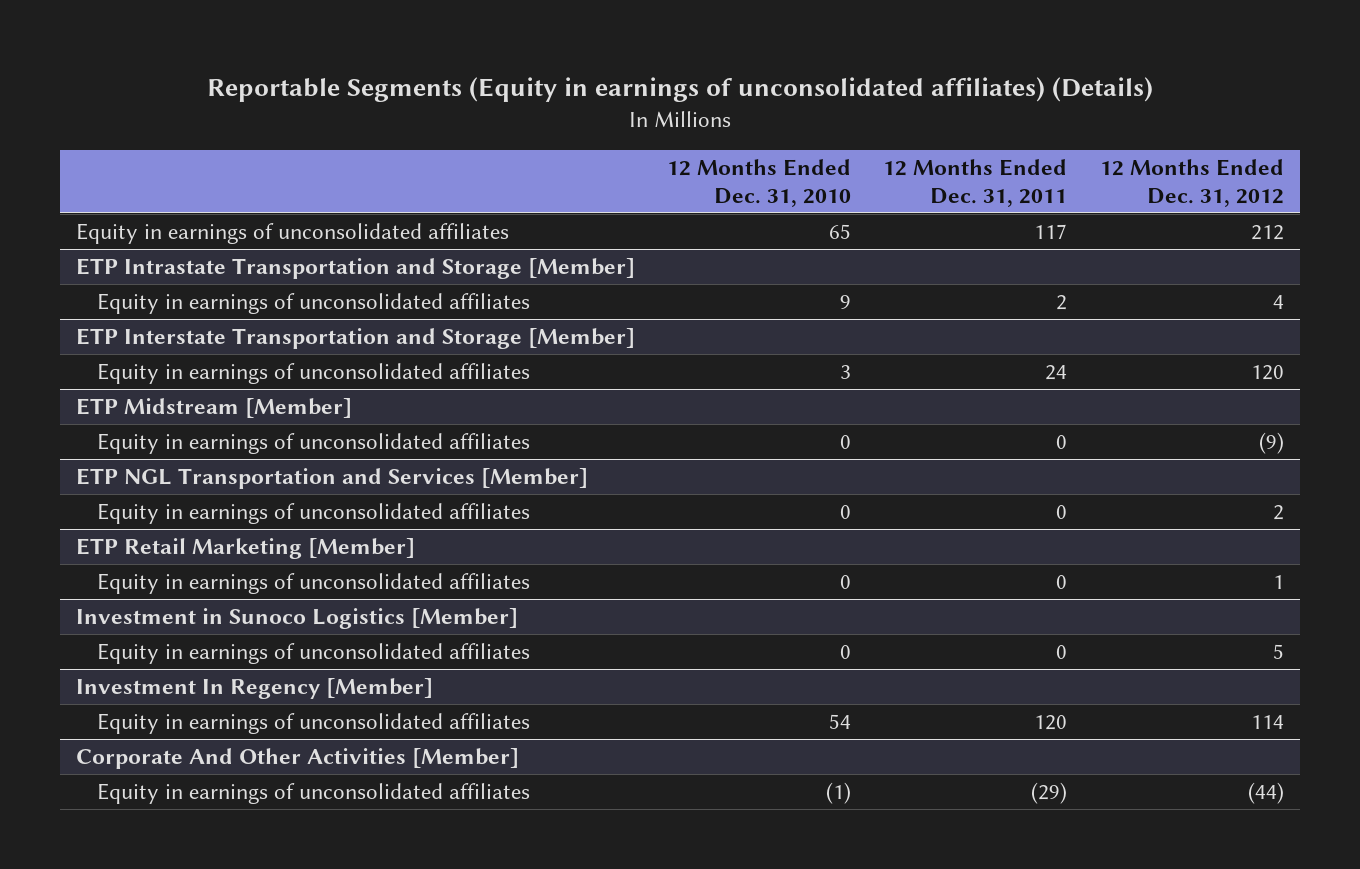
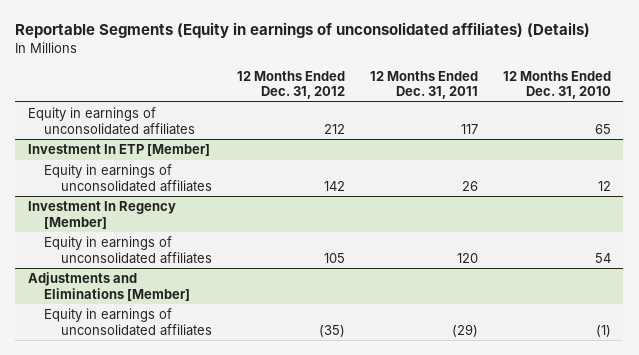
- | 12 Months Ended Dec. 31, 2010 | 12 Months Ended Dec. 31, 2011 | 12 Months Ended Dec. 31, 2012
+ | 12 Months Ended Dec. 31, 2012 | 12 Months Ended Dec. 31, 2011 | 12 Months Ended Dec. 31, 2010
- ETP Intrastate Transportation and Storage [Member]
- Equity in earnings of unconsolidated affiliates | 9 | 2 | 4
- ETP Interstate Transportation and Storage [Member]
- Equity in earnings of unconsolidated affiliates | 3 | 24 | 120
- ETP Midstream [Member]
- Equity in earnings of unconsolidated affiliates | 0 | 0 | (9)
- ETP NGL Transportation and Services [Member]
- Equity in earnings of unconsolidated affiliates | 0 | 0 | 2
- ETP Retail Marketing [Member]
- Equity in earnings of unconsolidated affiliates | 0 | 0 | 1
- Investment in Sunoco Logistics [Member]
- Equity in earnings of unconsolidated affiliates | 0 | 0 | 5
+ Investment In ETP [Member]
+ Equity in earnings of unconsolidated affiliates | 142 | 26 | 12
@ Investment In Regency [Member]
- Equity in earnings of unconsolidated affiliates | 54 | 120 | 114
- Corporate And Other Activities [Member]
- Equity in earnings of unconsolidated affiliates | (1) | (29) | (44)
@ Investment In Regency [Member]
+ Equity in earnings of unconsolidated affiliates | 105 | 120 | 54
+ Adjustments and Eliminations [Member]
+ Equity in earnings of unconsolidated affiliates | (35) | (29) | (1)

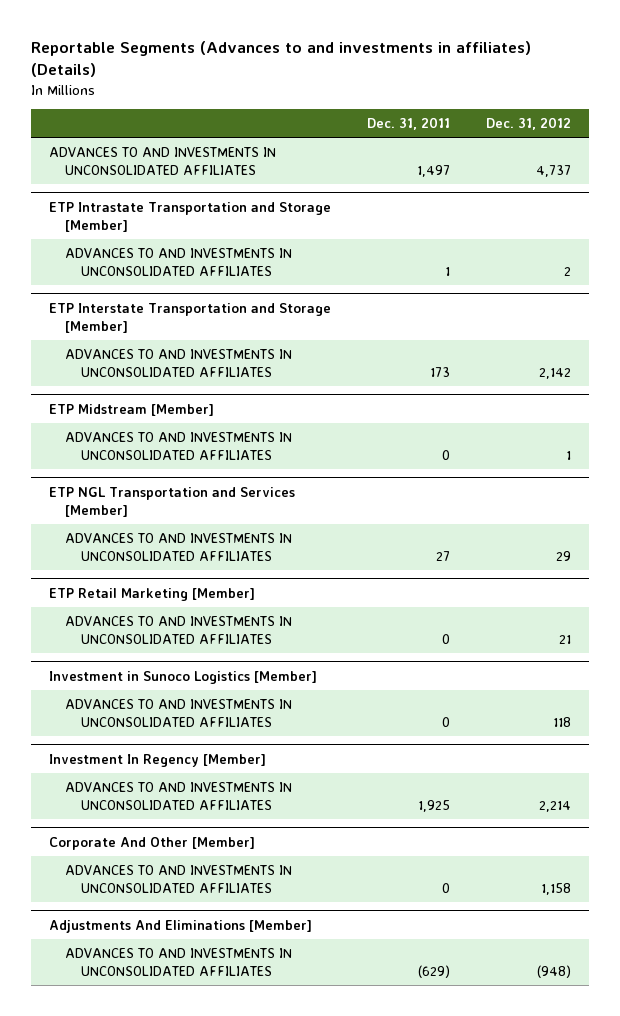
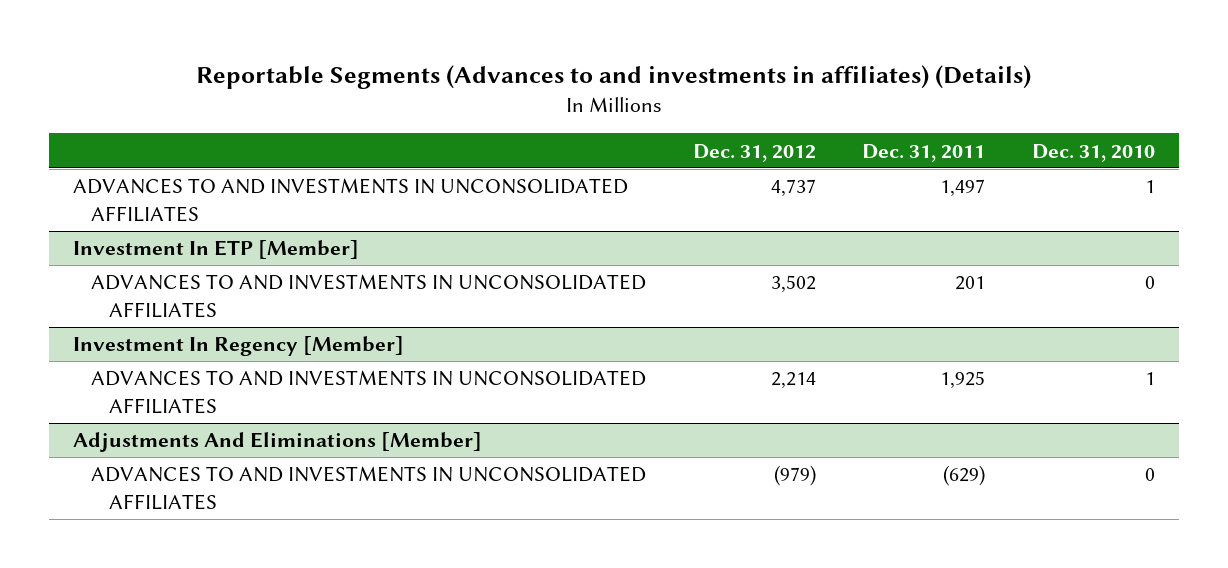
- | Dec. 31, 2011 | Dec. 31, 2012
+ | Dec. 31, 2012 | Dec. 31, 2011 | Dec. 31, 2010
- ETP Intrastate Transportation and Storage [Member]
- ADVANCES TO AND INVESTMENTS IN UNCONSOLIDATED AFFILIATES | 1 | 2
- ETP Interstate Transportation and Storage [Member]
- ADVANCES TO AND INVESTMENTS IN UNCONSOLIDATED AFFILIATES | 173 | 2,142
- ETP Midstream [Member]
- ADVANCES TO AND INVESTMENTS IN UNCONSOLIDATED AFFILIATES | 0 | 1
- ETP NGL Transportation and Services [Member]
- ADVANCES TO AND INVESTMENTS IN UNCONSOLIDATED AFFILIATES | 27 | 29
- ETP Retail Marketing [Member]
- ADVANCES TO AND INVESTMENTS IN UNCONSOLIDATED AFFILIATES | 0 | 21
- Investment in Sunoco Logistics [Member]
- ADVANCES TO AND INVESTMENTS IN UNCONSOLIDATED AFFILIATES | 0 | 118
+ Investment In ETP [Member]
+ ADVANCES TO AND INVESTMENTS IN UNCONSOLIDATED AFFILIATES | 3,502 | 201 | 0
- Corporate And Other [Member]
- ADVANCES TO AND INVESTMENTS IN UNCONSOLIDATED AFFILIATES | 0 | 1,158
@ Adjustments And Eliminations [Member]
- ADVANCES TO AND INVESTMENTS IN UNCONSOLIDATED AFFILIATES | (629) | (948)
+ ADVANCES TO AND INVESTMENTS IN UNCONSOLIDATED AFFILIATES | (979) | (629) | 0

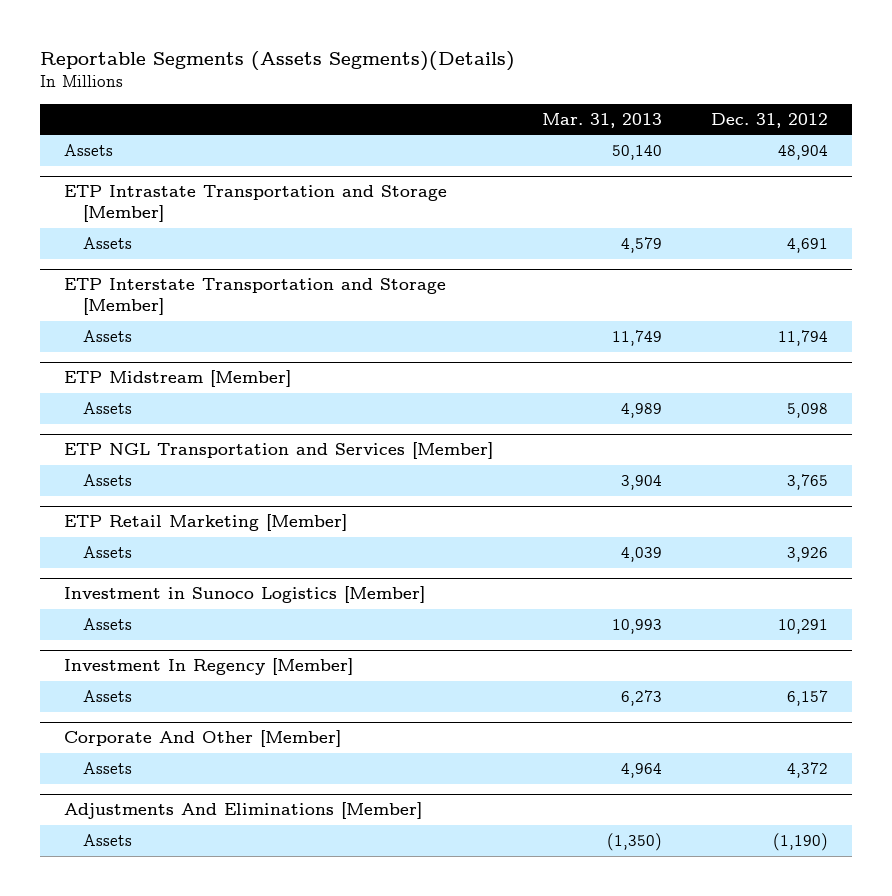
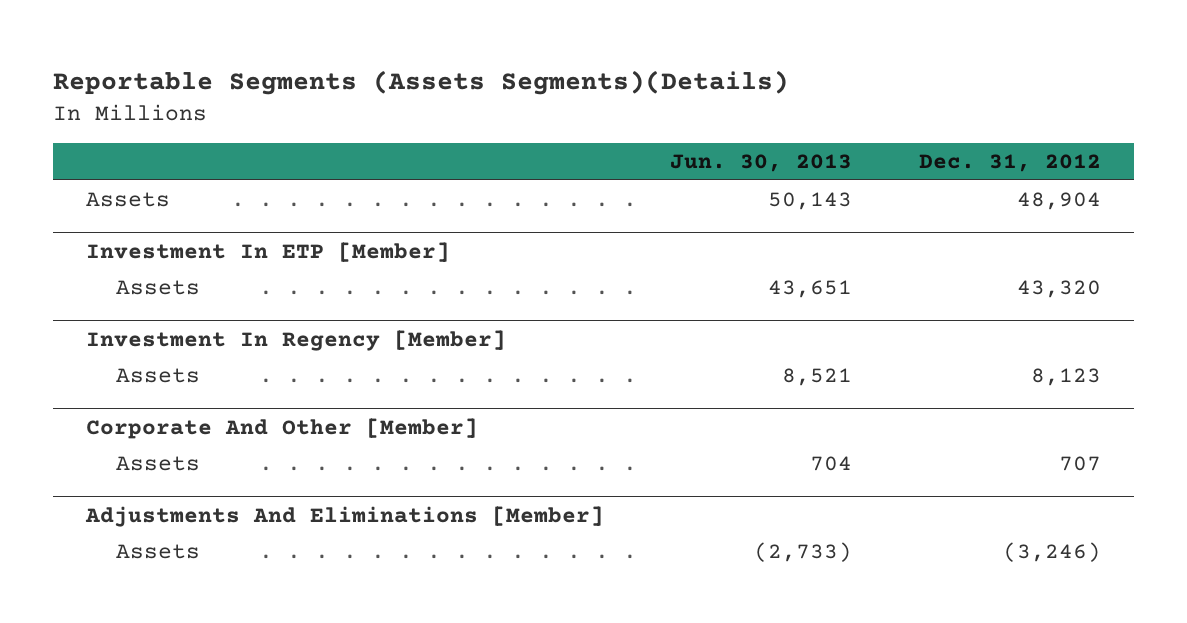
- | Mar. 31, 2013 | Dec. 31, 2012
+ | Jun. 30, 2013 | Dec. 31, 2012
- ETP Intrastate Transportation and Storage [Member]
- Assets | 4,579 | 4,691
- ETP Interstate Transportation and Storage [Member]
- Assets | 11,749 | 11,794
- ETP Midstream [Member]
- Assets | 4,989 | 5,098
- ETP NGL Transportation and Services [Member]
- Assets | 3,904 | 3,765
- ETP Retail Marketing [Member]
- Assets | 4,039 | 3,926
- Investment in Sunoco Logistics [Member]
- Assets | 10,993 | 10,291
+ Investment In ETP [Member]
+ Assets | 43,651 | 43,320
@ Investment In Regency [Member]
- Assets | 6,273 | 6,157
+ Assets | 8,521 | 8,123
@ Corporate And Other [Member]
- Assets | 4,964 | 4,372
+ Assets | 704 | 707
@ Adjustments And Eliminations [Member]
- Assets | (1,350) | (1,190)
+ Assets | (2,733) | (3,246)

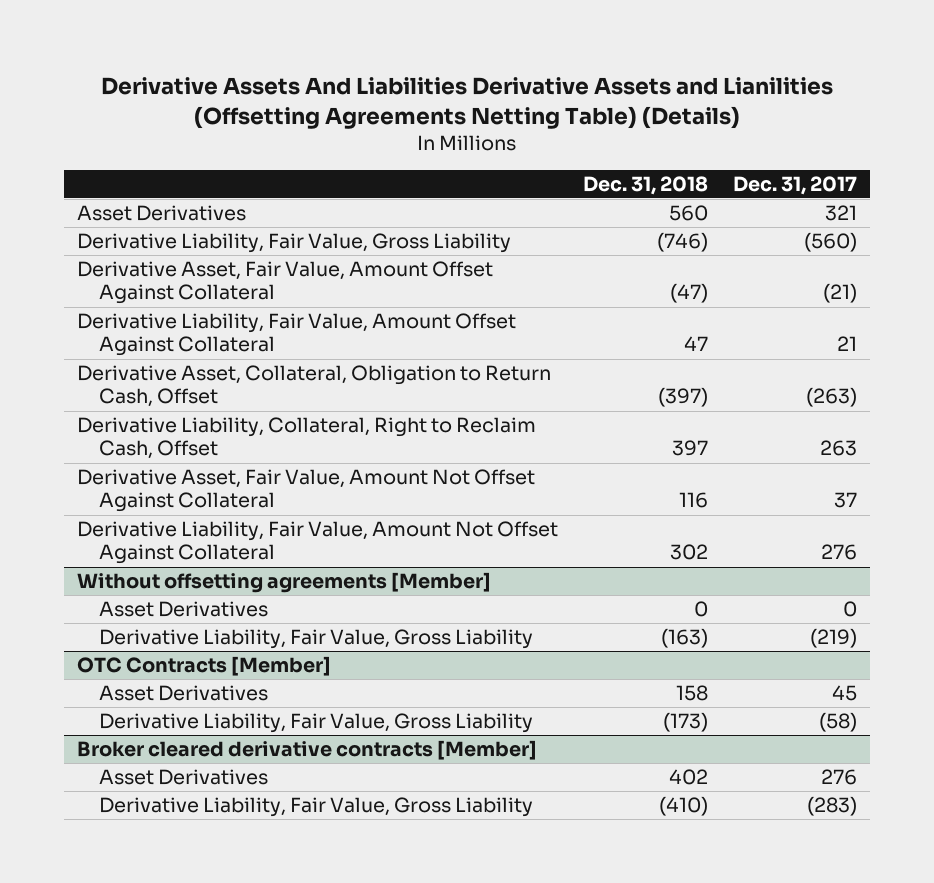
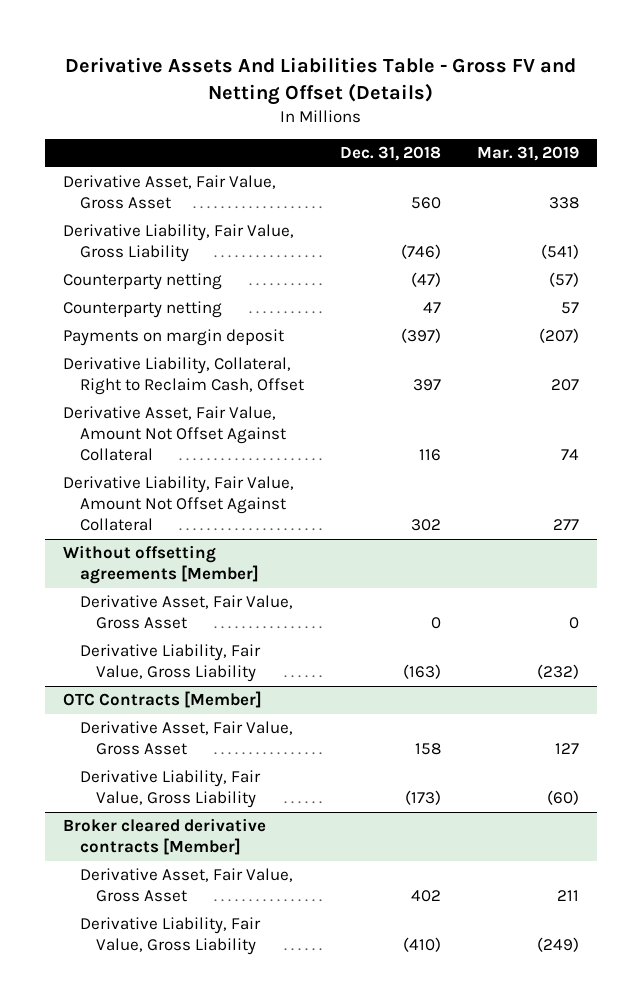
- Derivative Assets And Liabilities Derivative Assets and Lianilities (Offsetting Agreements Netting Table) (Details)
+ Derivative Assets And Liabilities Table - Gross FV and Netting Offset (Details)
- | Dec. 31, 2018 | Dec. 31, 2017
+ | Dec. 31, 2018 | Mar. 31, 2019
- Asset Derivatives | 560 | 321
+ Derivative Asset, Fair Value, Gross Asset | 560 | 338
- Derivative Asset, Fair Value, Amount Offset Against Collateral | (47) | (21)
- Derivative Liability, Fair Value, Amount Offset Against Collateral | 47 | 21
- Derivative Asset, Collateral, Obligation to Return Cash, Offset | (397) | (263)
+ Counterparty netting | (47) | (57)
+ Counterparty netting | 47 | 57
+ Payments on margin deposit | (397) | (207)
@ Without offsetting agreements [Member]
- Asset Derivatives | 0 | 0
+ Derivative Asset, Fair Value, Gross Asset | 0 | 0
@ OTC Contracts [Member]
- Asset Derivatives | 158 | 45
+ Derivative Asset, Fair Value, Gross Asset | 158 | 127
@ Broker cleared derivative contracts [Member]
- Asset Derivatives | 402 | 276
+ Derivative Asset, Fair Value, Gross Asset | 402 | 211

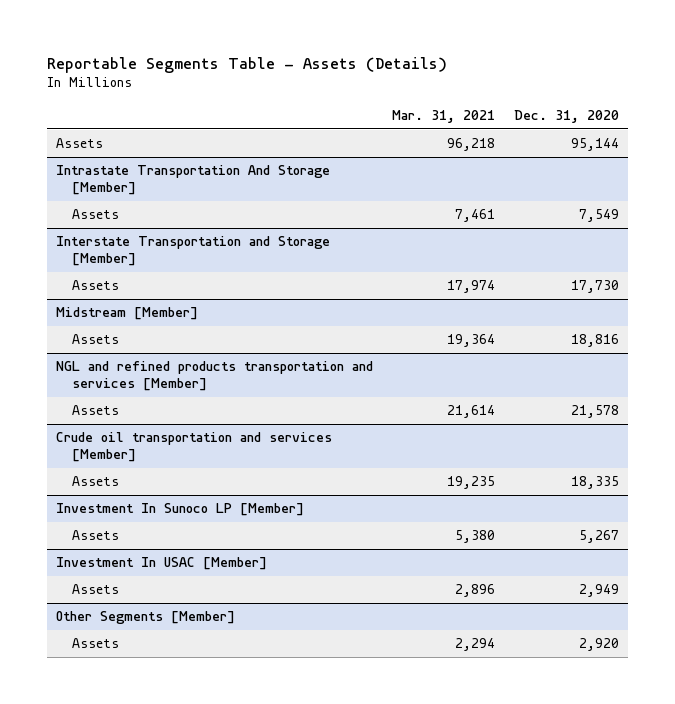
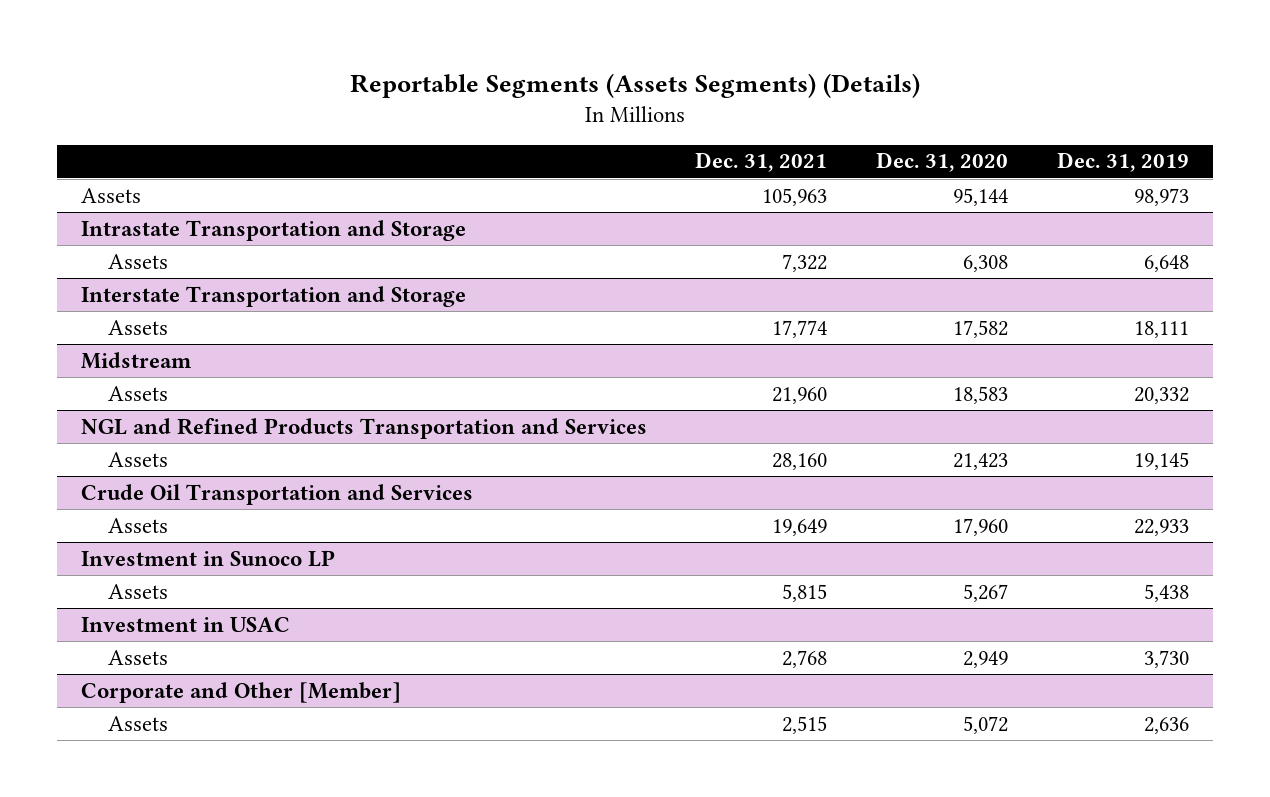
- Reportable Segments Table - Assets (Details)
+ Reportable Segments (Assets Segments) (Details)
- | Mar. 31, 2021 | Dec. 31, 2020
+ | Dec. 31, 2021 | Dec. 31, 2020 | Dec. 31, 2019
- Intrastate Transportation And Storage [Member]
- Assets | 7,461 | 7,549
- Interstate Transportation and Storage [Member]
- Assets | 17,974 | 17,730
- Midstream [Member]
- Assets | 19,364 | 18,816
- NGL and refined products transportation and services [Member]
- Assets | 21,614 | 21,578
- Crude oil transportation and services [Member]
- Assets | 19,235 | 18,335
- Investment In Sunoco LP [Member]
+ Intrastate Transportation and Storage
+ Assets | 7,322 | 6,308 | 6,648
+ Interstate Transportation and Storage
+ Assets | 17,774 | 17,582 | 18,111
+ Midstream
+ Assets | 21,960 | 18,583 | 20,332
+ NGL and Refined Products Transportation and Services
+ Assets | 28,160 | 21,423 | 19,145
+ Crude Oil Transportation and Services
+ Assets | 19,649 | 17,960 | 22,933
+ Investment in Sunoco LP
- Investment In USAC [Member]
+ Investment in USAC
- Other Segments [Member]
- Assets | 2,294 | 2,920
+ Corporate and Other [Member]
+ Assets | 2,515 | 5,072 | 2,636

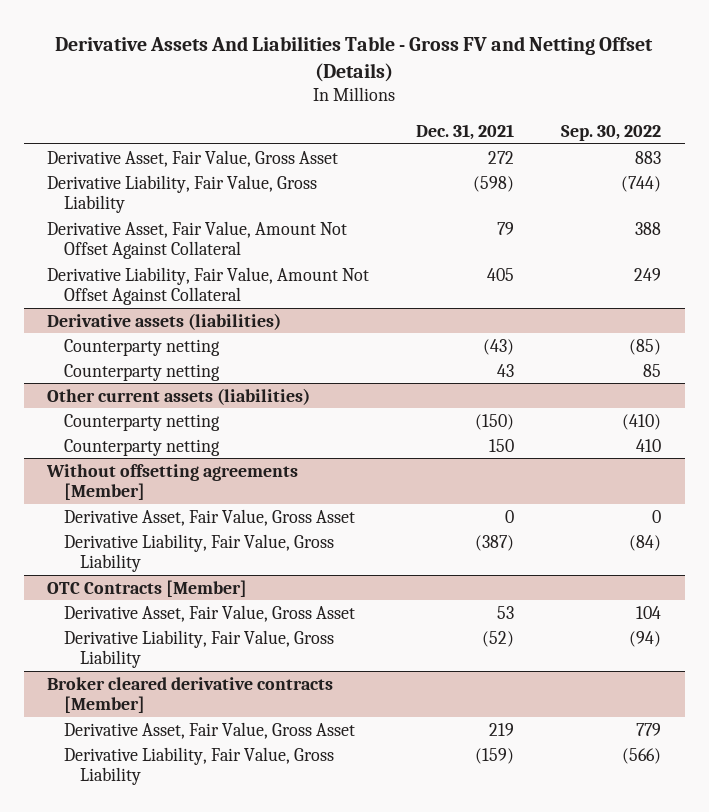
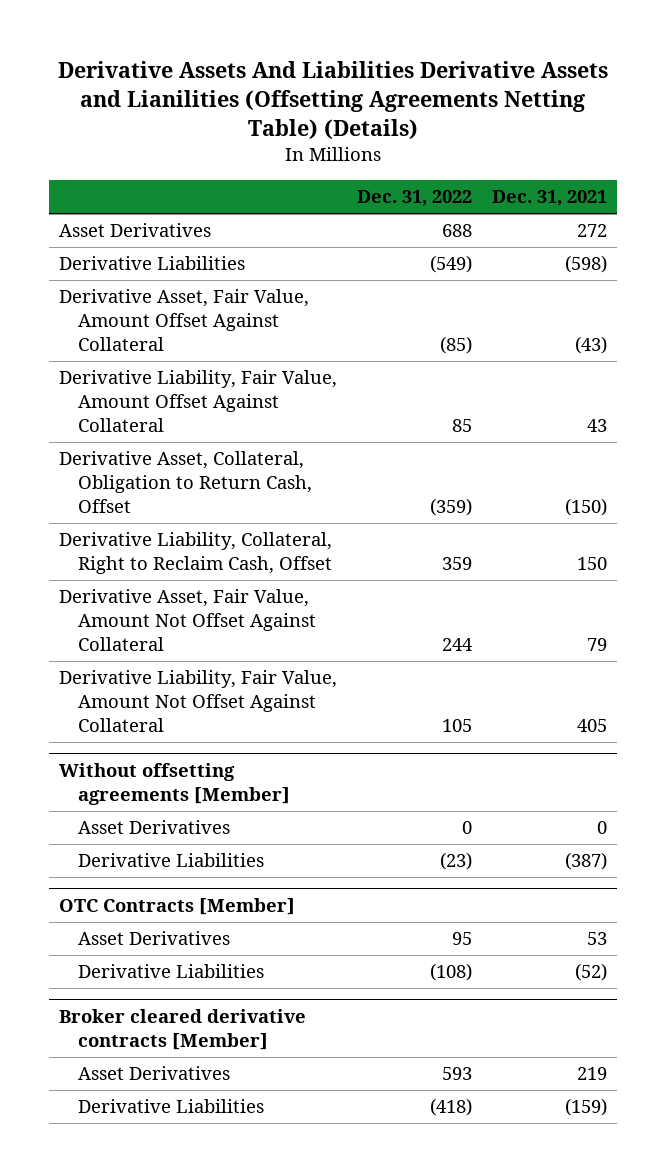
- Derivative Assets And Liabilities Table - Gross FV and Netting Offset (Details)
+ Derivative Assets And Liabilities Derivative Assets and Lianilities (Offsetting Agreements Netting Table) (Details)
- | Dec. 31, 2021 | Sep. 30, 2022
+ | Dec. 31, 2022 | Dec. 31, 2021
- Derivative Asset, Fair Value, Gross Asset | 272 | 883
- Derivative Liability, Fair Value, Gross Liability | (598) | (744)
+ Asset Derivatives | 688 | 272
+ Derivative Liabilities | (549) | (598)
+ Derivative Asset, Fair Value, Amount Offset Against Collateral | (85) | (43)
+ Derivative Liability, Fair Value, Amount Offset Against Collateral | 85 | 43
+ Derivative Asset, Collateral, Obligation to Return Cash, Offset | (359) | (150)
+ Derivative Liability, Collateral, Right to Reclaim Cash, Offset | 359 | 150
- Derivative assets (liabilities)
- Counterparty netting | (43) | (85)
- Counterparty netting | 43 | 85
- Other current assets (liabilities)
- Counterparty netting | (150) | (410)
- Counterparty netting | 150 | 410
@ Without offsetting agreements [Member]
- Derivative Asset, Fair Value, Gross Asset | 0 | 0
- Derivative Liability, Fair Value, Gross Liability | (387) | (84)
+ Asset Derivatives | 0 | 0
+ Derivative Liabilities | (23) | (387)
@ OTC Contracts [Member]
- Derivative Asset, Fair Value, Gross Asset | 53 | 104
- Derivative Liability, Fair Value, Gross Liability | (52) | (94)
+ Asset Derivatives | 95 | 53
+ Derivative Liabilities | (108) | (52)
@ Broker cleared derivative contracts [Member]
- Derivative Asset, Fair Value, Gross Asset | 219 | 779
- Derivative Liability, Fair Value, Gross Liability | (159) | (566)
+ Asset Derivatives | 593 | 219
+ Derivative Liabilities | (418) | (159)

